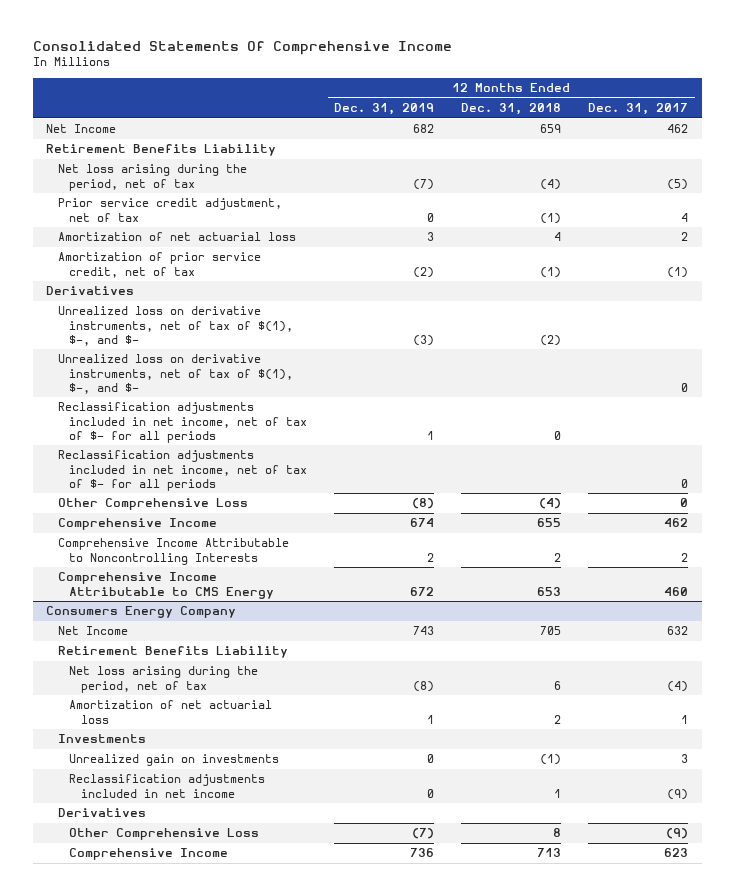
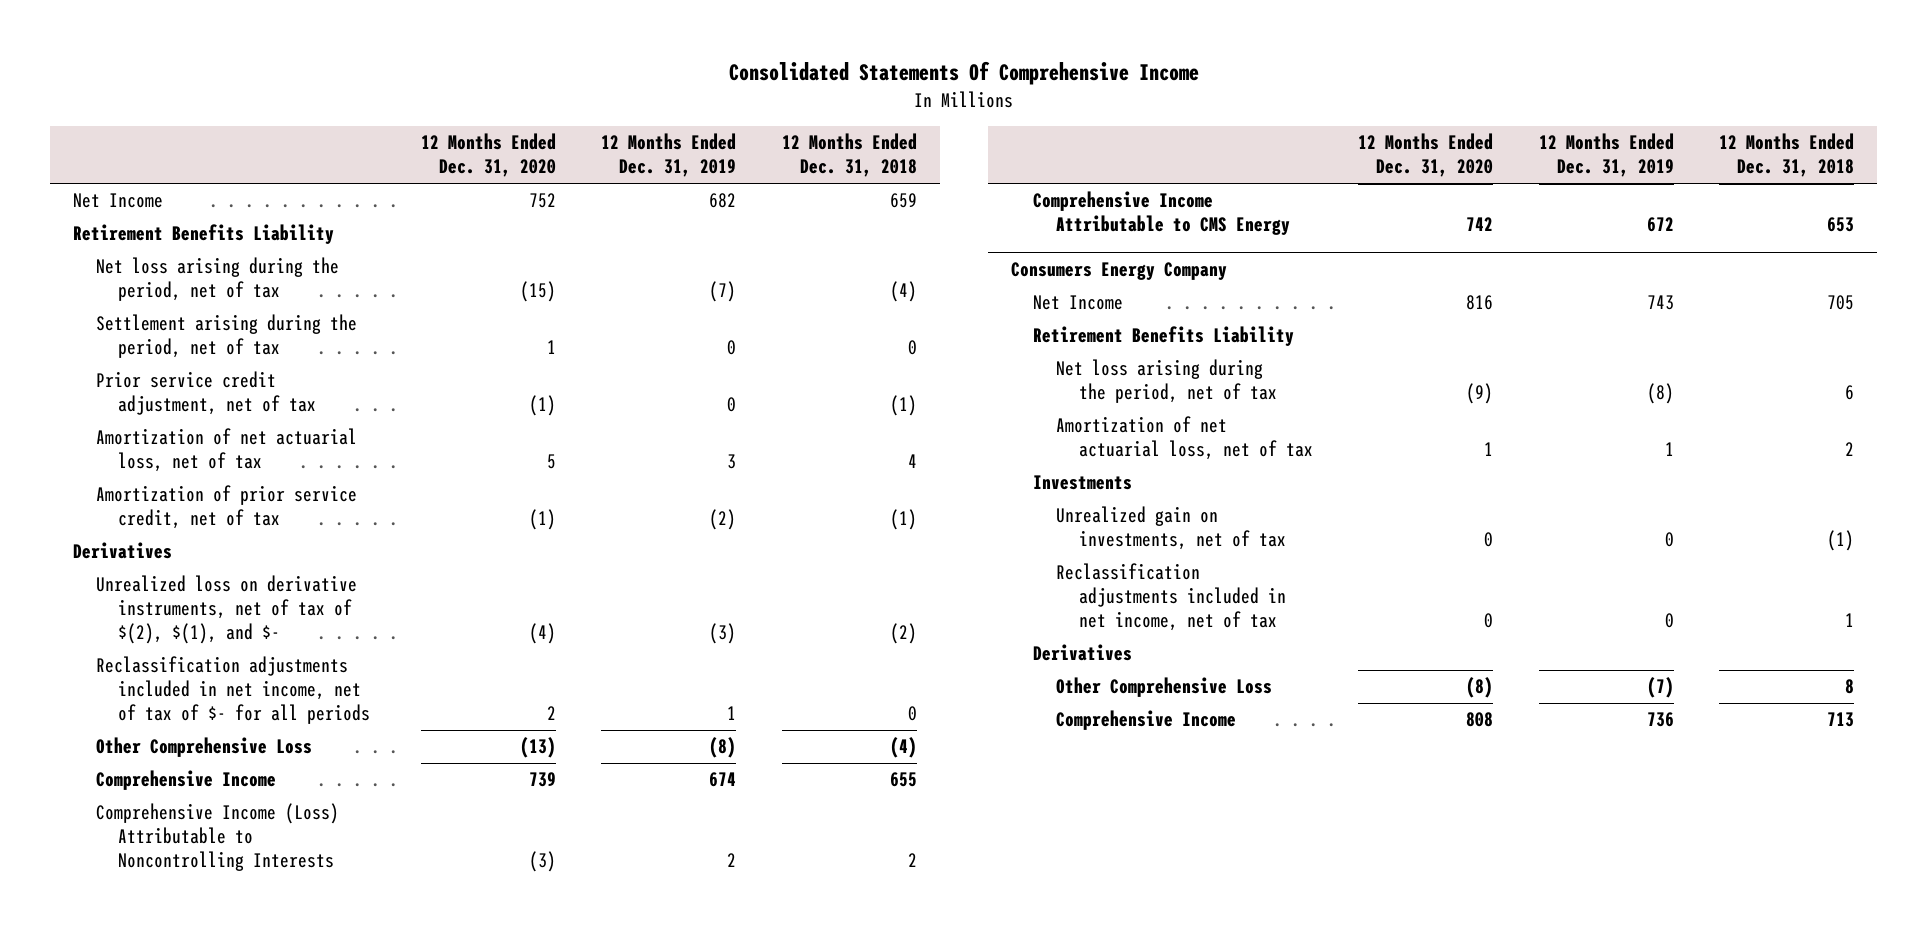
- | 12 Months Ended Dec. 31, 2019 | 12 Months Ended Dec. 31, 2018 | 12 Months Ended Dec. 31, 2017
+ | 12 Months Ended Dec. 31, 2020 | 12 Months Ended Dec. 31, 2019 | 12 Months Ended Dec. 31, 2018
+ Settlement arising during the period, net of tax | 1 | 0 | 0
- Amortization of net actuarial loss | 3 | 4 | 2
+ Amortization of net actuarial loss, net of tax | 5 | 3 | 4
- Unrealized loss on derivative instruments, net of tax of $(1), $-, and $- | (3) | (2) |
- Unrealized loss on derivative instruments, net of tax of $(1), $-, and $- | | | 0
+ Unrealized loss on derivative instruments, net of tax of $(2), $(1), and $- | (4) | (3) | (2)
- Reclassification adjustments included in net income, net of tax of $- for all periods | | | 0
- Comprehensive Income Attributable to Noncontrolling Interests | 2 | 2 | 2
+ Comprehensive Income (Loss) Attributable to Noncontrolling Interests | (3) | 2 | 2
@ Consumers Energy Company
- Amortization of net actuarial loss | 1 | 2 | 1
+ Amortization of net actuarial loss, net of tax | 1 | 1 | 2
- Unrealized gain on investments | 0 | (1) | 3
- Reclassification adjustments included in net income | 0 | 1 | (9)
+ Unrealized gain on investments, net of tax | 0 | 0 | (1)
+ Reclassification adjustments included in net income, net of tax | 0 | 0 | 1

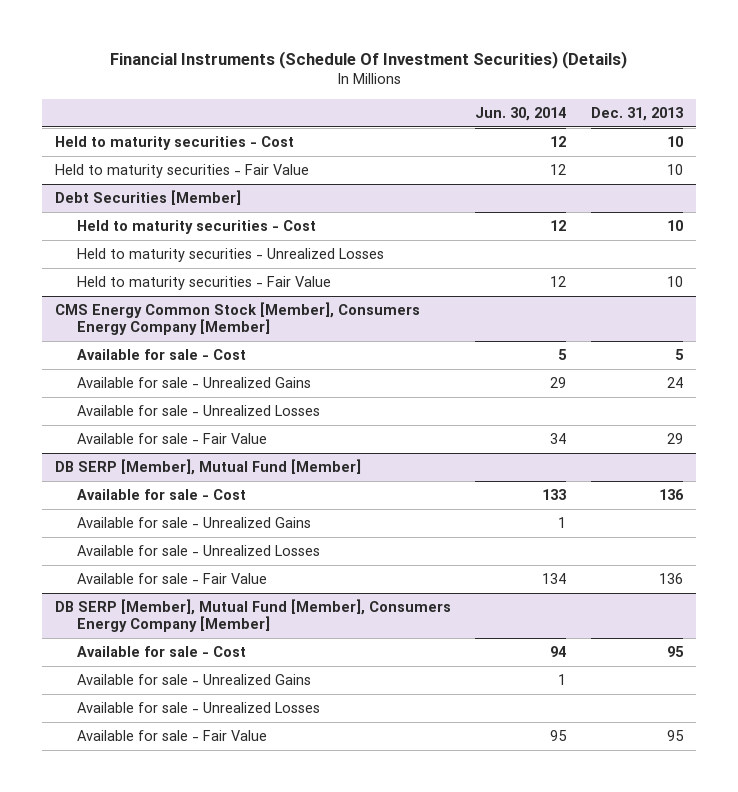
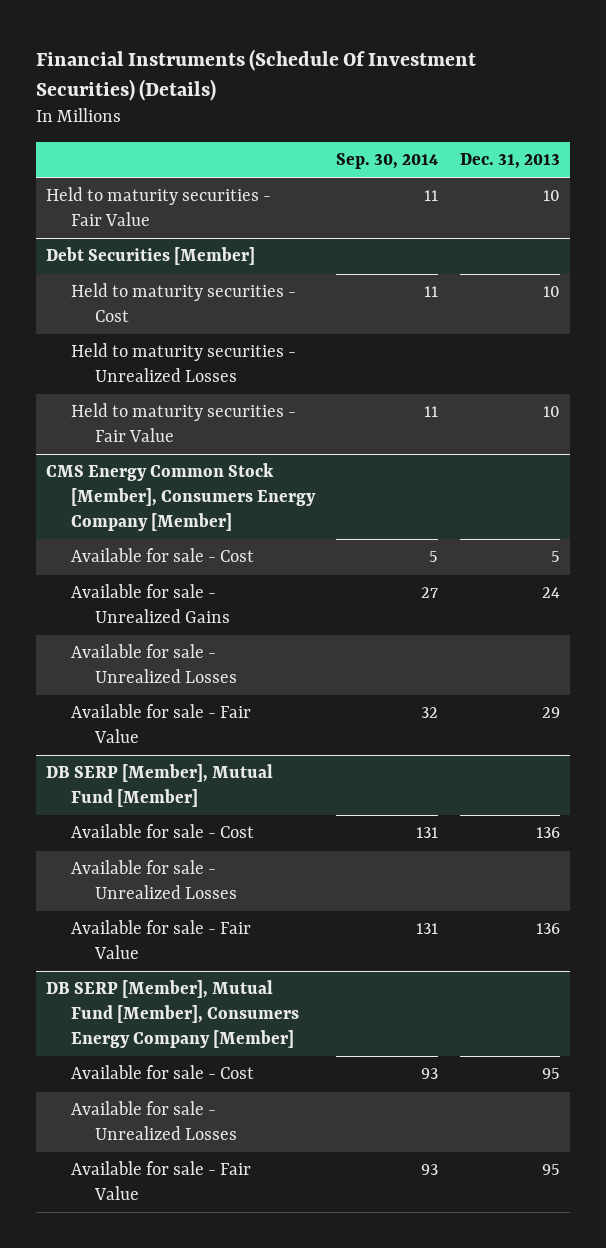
- | Jun. 30, 2014 | Dec. 31, 2013
+ | Sep. 30, 2014 | Dec. 31, 2013
- Held to maturity securities - Cost | 12 | 10
@ DB SERP [Member], Mutual Fund [Member]
- Available for sale - Unrealized Gains | 1 |
@ DB SERP [Member], Mutual Fund [Member], Consumers Energy Company [Member]
- Available for sale - Unrealized Gains | 1 |

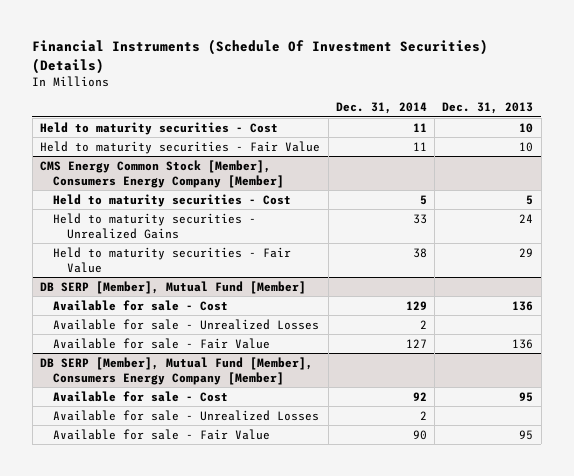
- | Sep. 30, 2014 | Dec. 31, 2013
+ | Dec. 31, 2014 | Dec. 31, 2013
- Held to maturity securities - Fair Value | 11 | 10
- Debt Securities [Member]
- Held to maturity securities - Unrealized Losses
@ CMS Energy Common Stock [Member], Consumers Energy Company [Member]
- Available for sale - Cost | 5 | 5
- Available for sale - Unrealized Gains | 27 | 24
- Available for sale - Unrealized Losses
- Available for sale - Fair Value | 32 | 29
+ Held to maturity securities - Cost | 5 | 5
+ Held to maturity securities - Unrealized Gains | 33 | 24
+ Held to maturity securities - Fair Value | 38 | 29

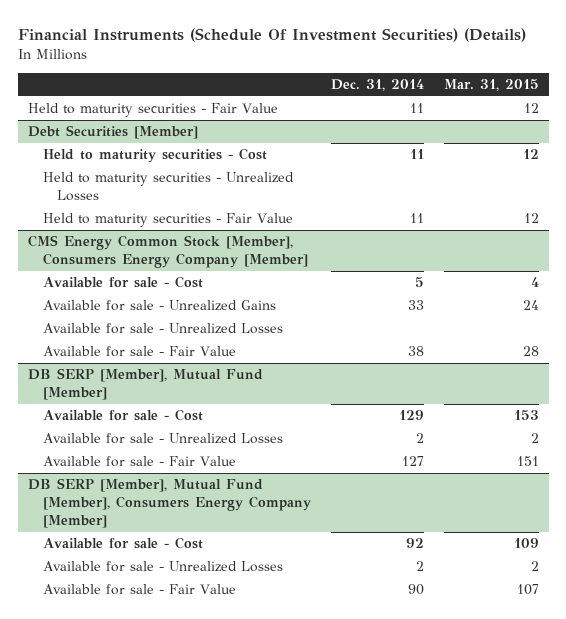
- | Dec. 31, 2014 | Dec. 31, 2013
+ | Dec. 31, 2014 | Mar. 31, 2015
+ Held to maturity securities - Fair Value | 11 | 12
+ Debt Securities [Member]
+ Held to maturity securities - Unrealized Losses
@ CMS Energy Common Stock [Member], Consumers Energy Company [Member]
- Held to maturity securities - Cost | 5 | 5
- Held to maturity securities - Unrealized Gains | 33 | 24
- Held to maturity securities - Fair Value | 38 | 29
+ Available for sale - Cost | 5 | 4
+ Available for sale - Unrealized Gains | 33 | 24
+ Available for sale - Unrealized Losses
+ Available for sale - Fair Value | 38 | 28

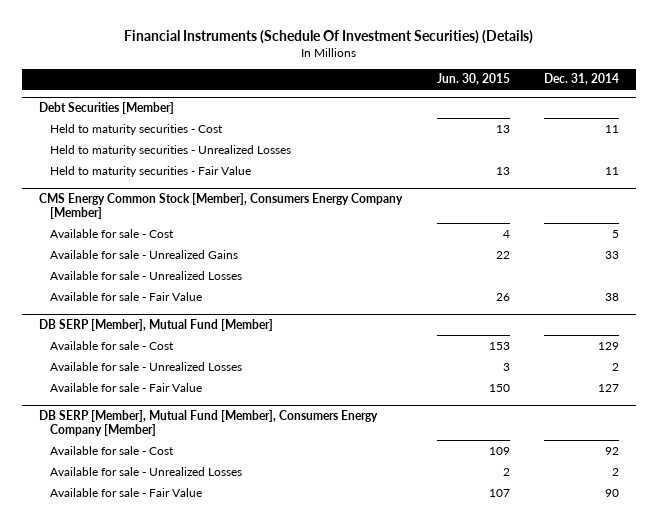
- | Dec. 31, 2014 | Mar. 31, 2015
+ | Jun. 30, 2015 | Dec. 31, 2014
- Held to maturity securities - Fair Value | 11 | 12

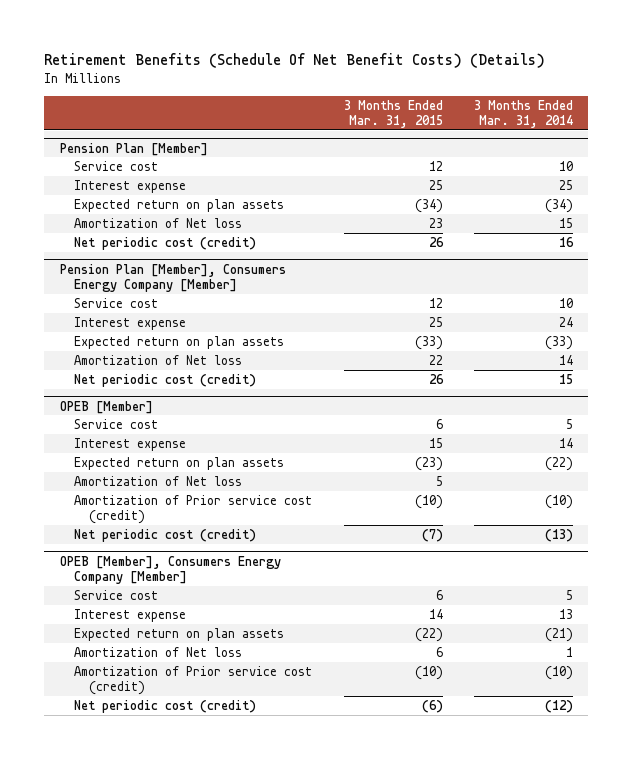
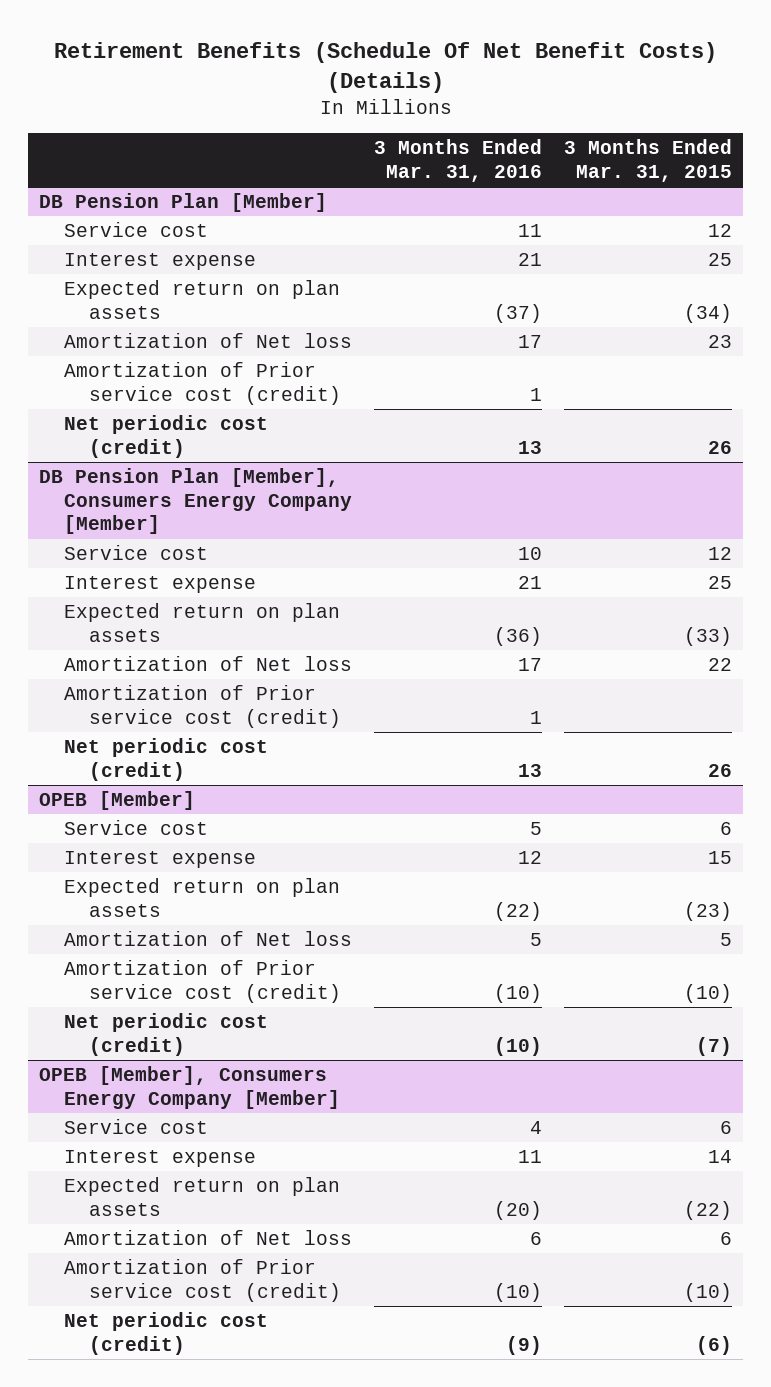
- | 3 Months Ended Mar. 31, 2015 | 3 Months Ended Mar. 31, 2014
+ | 3 Months Ended Mar. 31, 2016 | 3 Months Ended Mar. 31, 2015
- Pension Plan [Member]
+ DB Pension Plan [Member]
+ Amortization of Prior service cost (credit) | 1 |
- Pension Plan [Member], Consumers Energy Company [Member]
+ DB Pension Plan [Member], Consumers Energy Company [Member]
+ Amortization of Prior service cost (credit) | 1 |

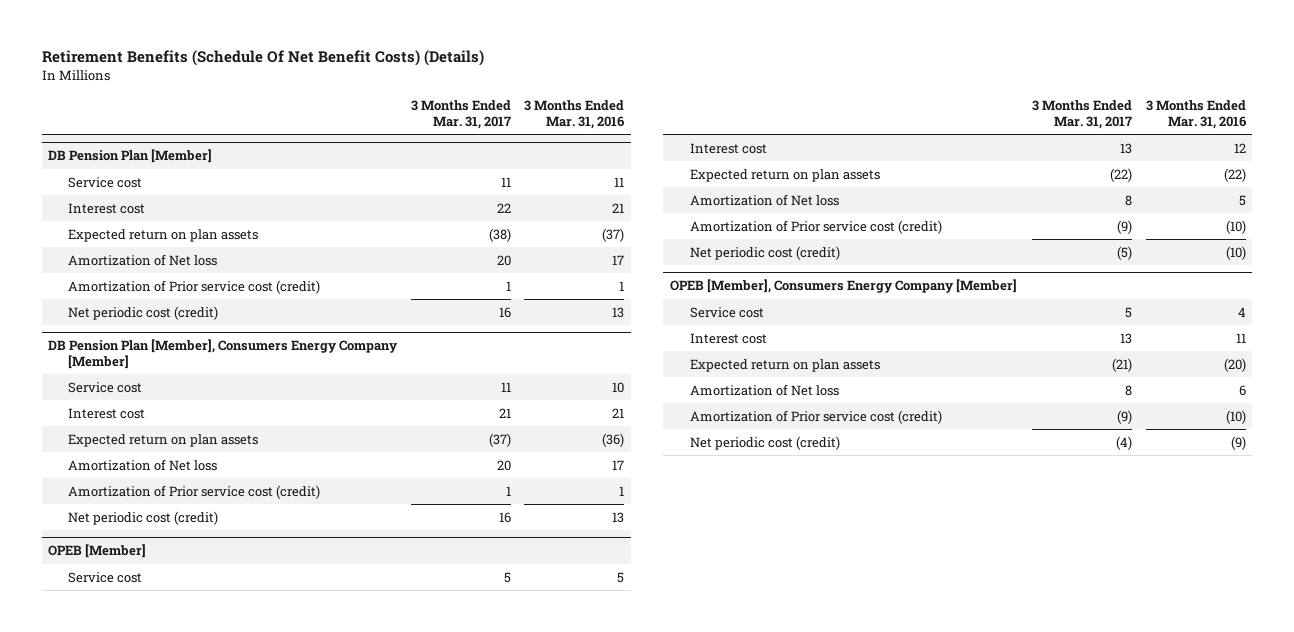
- | 3 Months Ended Mar. 31, 2016 | 3 Months Ended Mar. 31, 2015
+ | 3 Months Ended Mar. 31, 2017 | 3 Months Ended Mar. 31, 2016
@ DB Pension Plan [Member]
- Interest expense | 21 | 25
+ Interest cost | 22 | 21
@ DB Pension Plan [Member], Consumers Energy Company [Member]
- Interest expense | 21 | 25
+ Interest cost | 21 | 21
@ OPEB [Member]
- Interest expense | 12 | 15
+ Interest cost | 13 | 12
@ OPEB [Member], Consumers Energy Company [Member]
- Interest expense | 11 | 14
+ Interest cost | 13 | 11

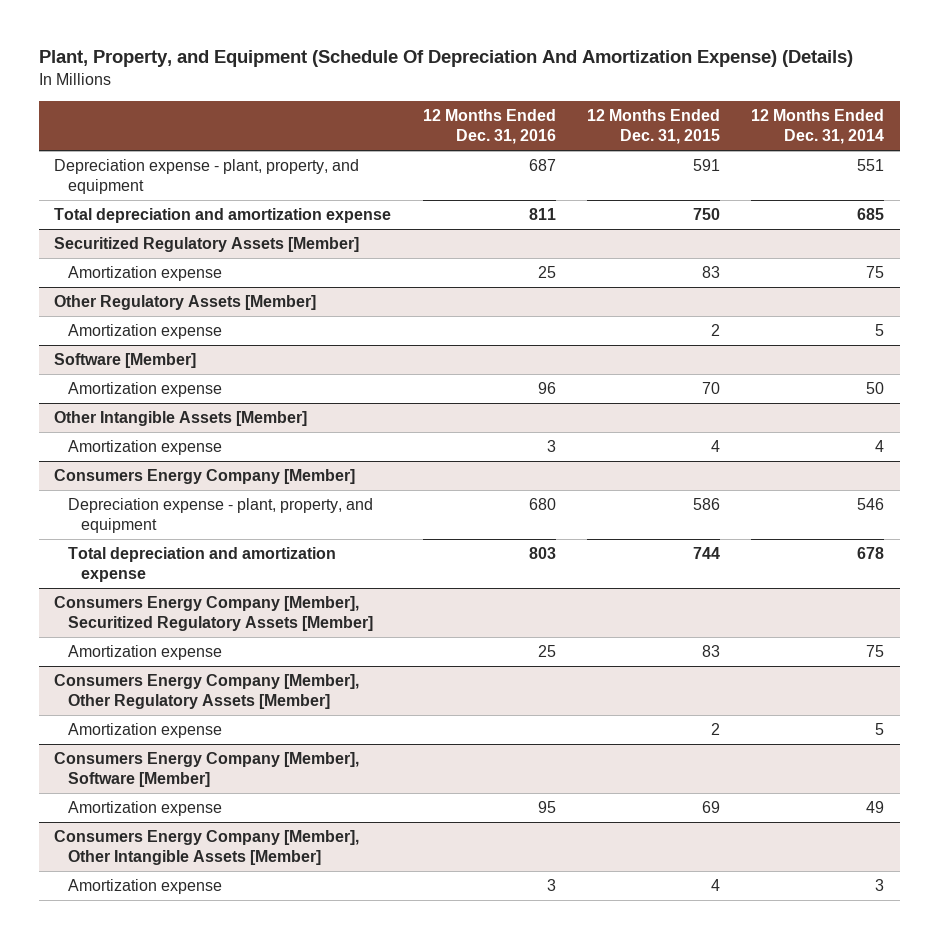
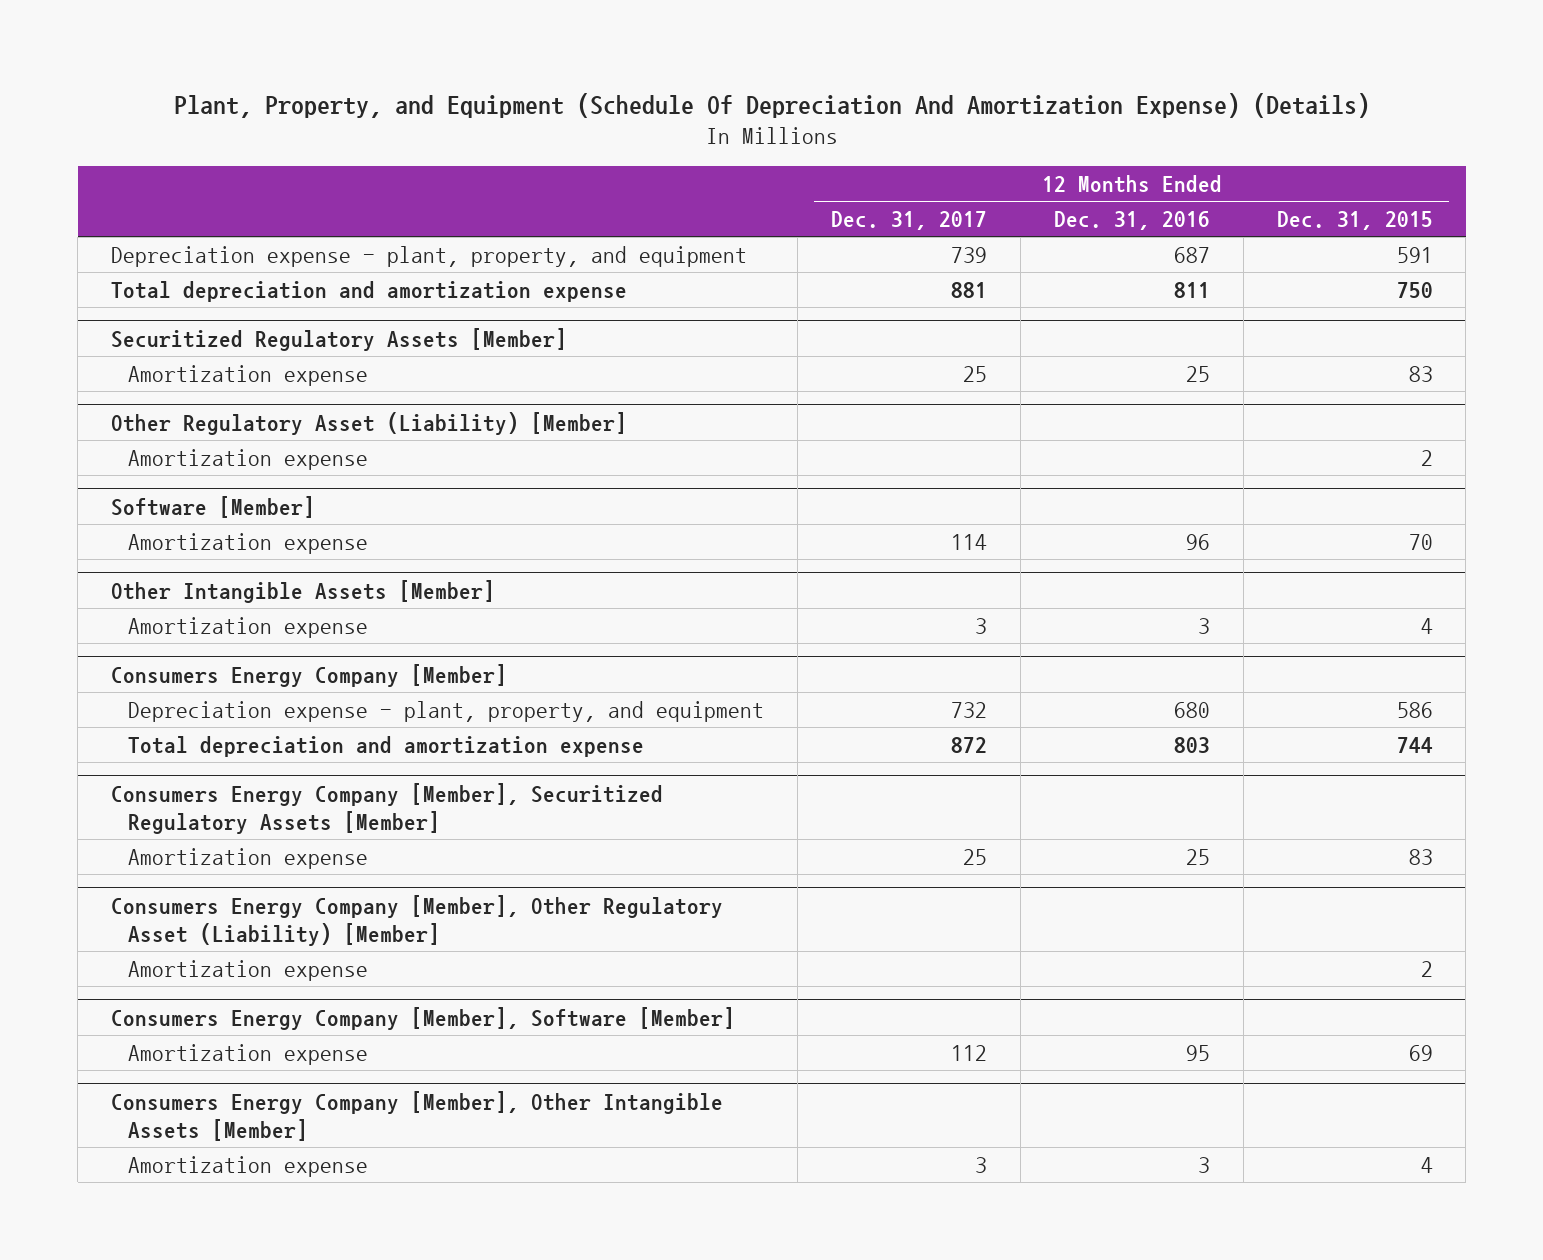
- | 12 Months Ended Dec. 31, 2016 | 12 Months Ended Dec. 31, 2015 | 12 Months Ended Dec. 31, 2014
+ | 12 Months Ended Dec. 31, 2017 | 12 Months Ended Dec. 31, 2016 | 12 Months Ended Dec. 31, 2015
- Other Regulatory Assets [Member]
+ Other Regulatory Asset (Liability) [Member]
- Consumers Energy Company [Member], Other Regulatory Assets [Member]
+ Consumers Energy Company [Member], Other Regulatory Asset (Liability) [Member]

